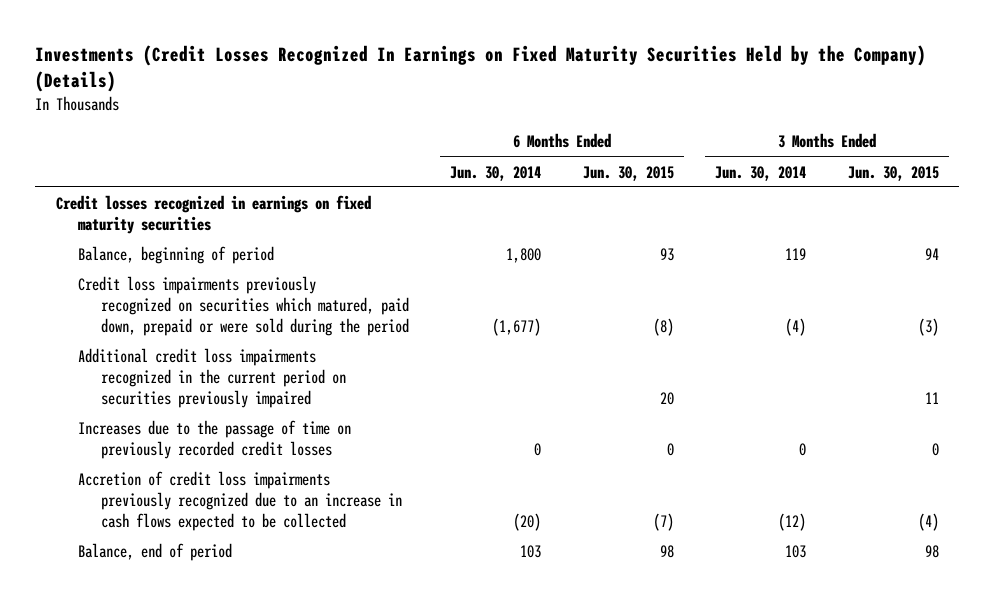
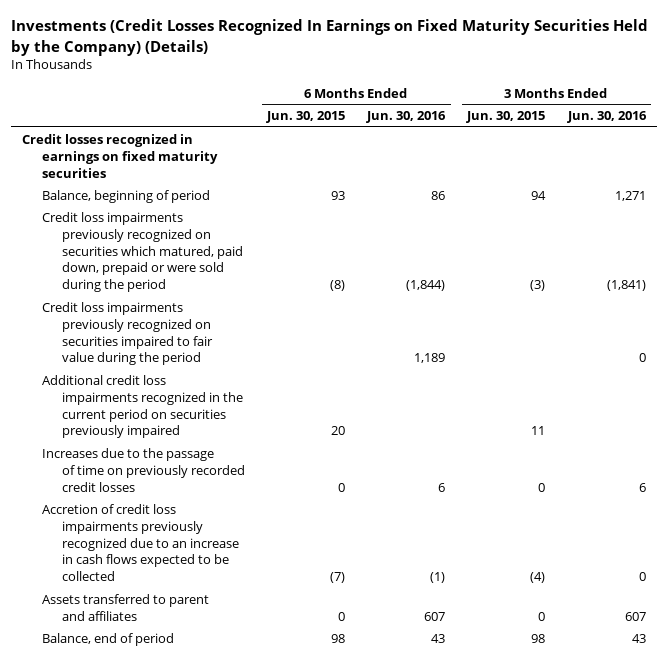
- | 6 Months Ended Jun. 30, 2014 | 6 Months Ended Jun. 30, 2015 | 3 Months Ended Jun. 30, 2014 | 3 Months Ended Jun. 30, 2015
+ | 6 Months Ended Jun. 30, 2015 | 6 Months Ended Jun. 30, 2016 | 3 Months Ended Jun. 30, 2015 | 3 Months Ended Jun. 30, 2016
+ Credit loss impairments previously recognized on securities impaired to fair value during the period | | 1,189 | | 0
+ Assets transferred to parent and affiliates | 0 | 607 | 0 | 607

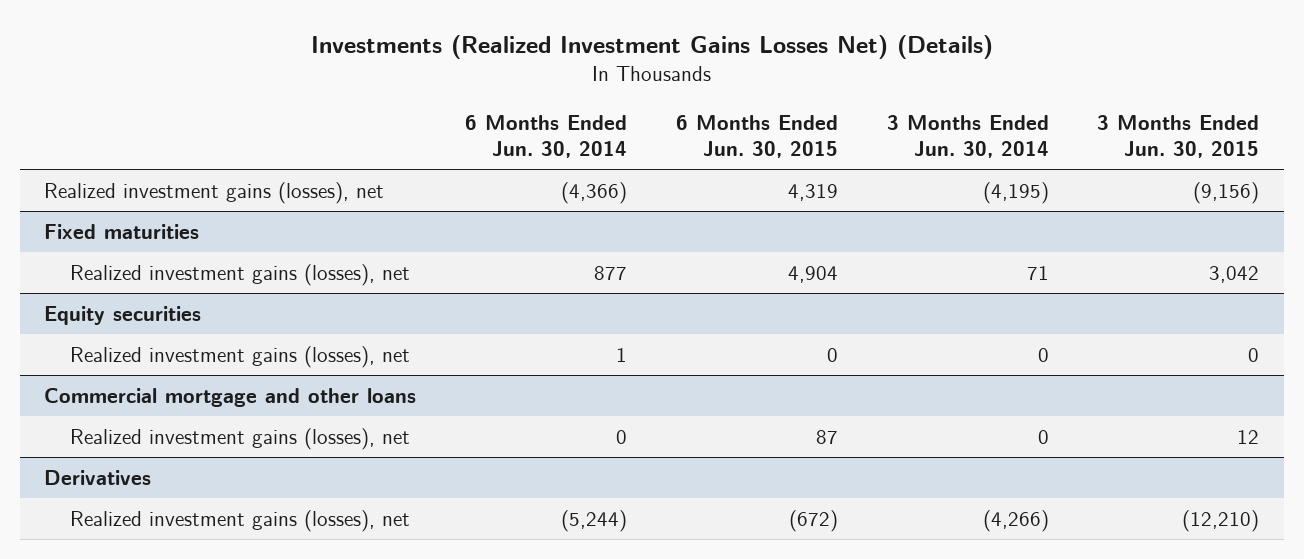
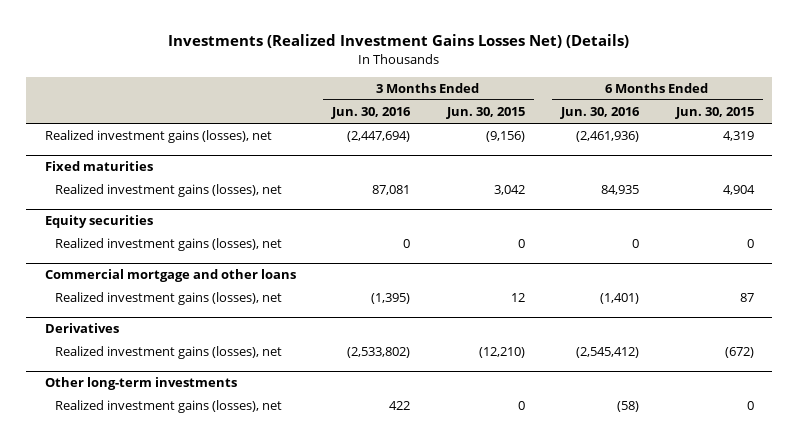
- | 6 Months Ended Jun. 30, 2014 | 6 Months Ended Jun. 30, 2015 | 3 Months Ended Jun. 30, 2014 | 3 Months Ended Jun. 30, 2015
+ | 3 Months Ended Jun. 30, 2016 | 3 Months Ended Jun. 30, 2015 | 6 Months Ended Jun. 30, 2016 | 6 Months Ended Jun. 30, 2015
+ Other long-term investments
+ Realized investment gains (losses), net | 422 | 0 | (58) | 0

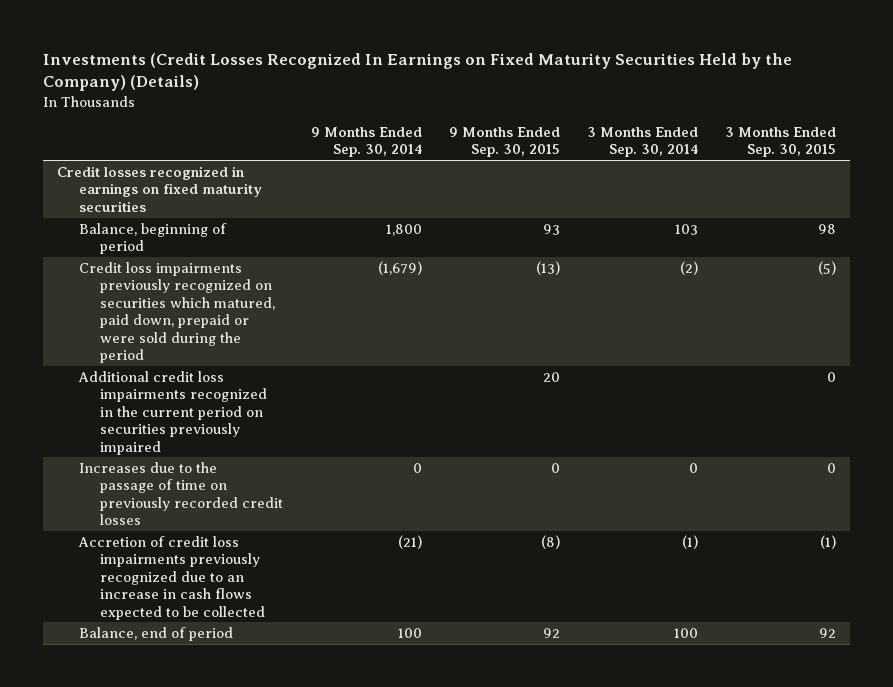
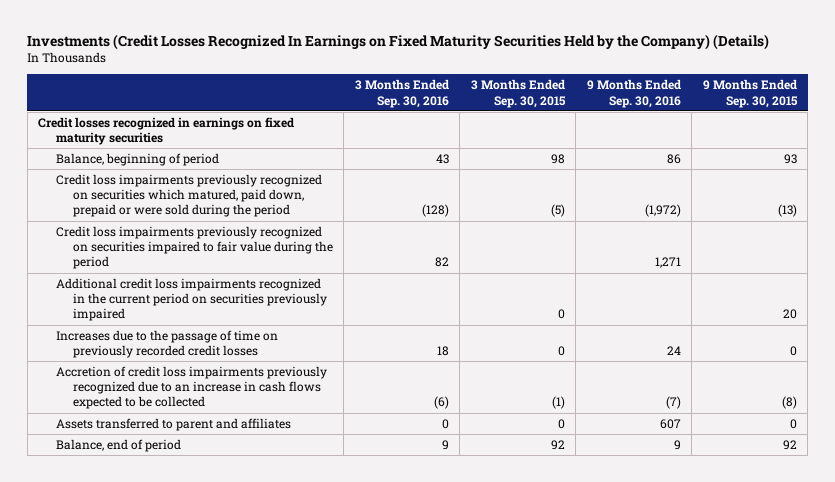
- | 9 Months Ended Sep. 30, 2014 | 9 Months Ended Sep. 30, 2015 | 3 Months Ended Sep. 30, 2014 | 3 Months Ended Sep. 30, 2015
+ | 3 Months Ended Sep. 30, 2016 | 3 Months Ended Sep. 30, 2015 | 9 Months Ended Sep. 30, 2016 | 9 Months Ended Sep. 30, 2015
+ Credit loss impairments previously recognized on securities impaired to fair value during the period | 82 | | 1,271 |
+ Assets transferred to parent and affiliates | 0 | 0 | 607 | 0

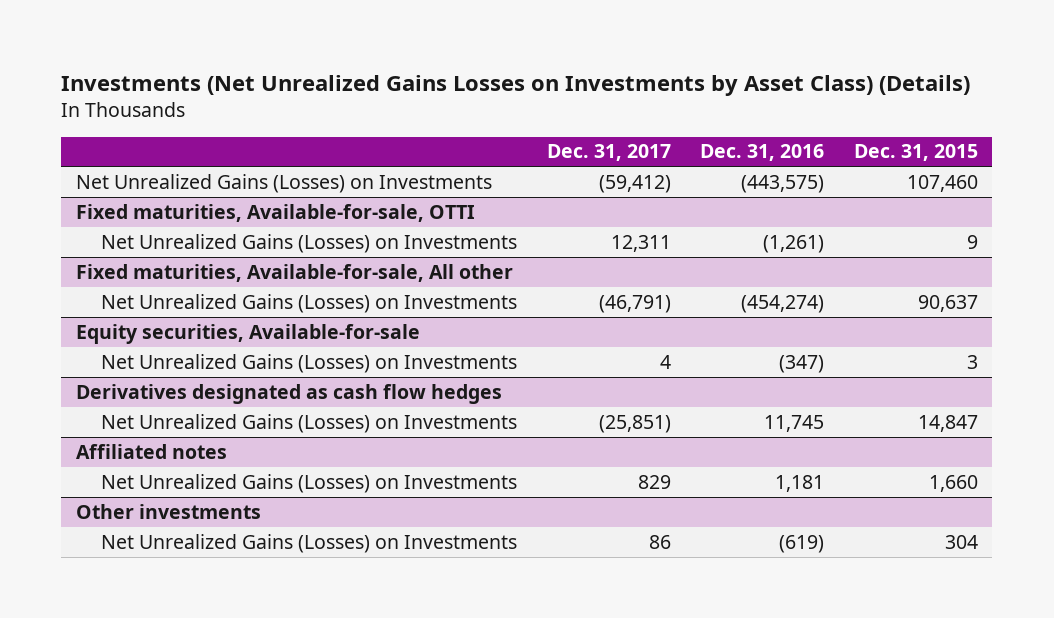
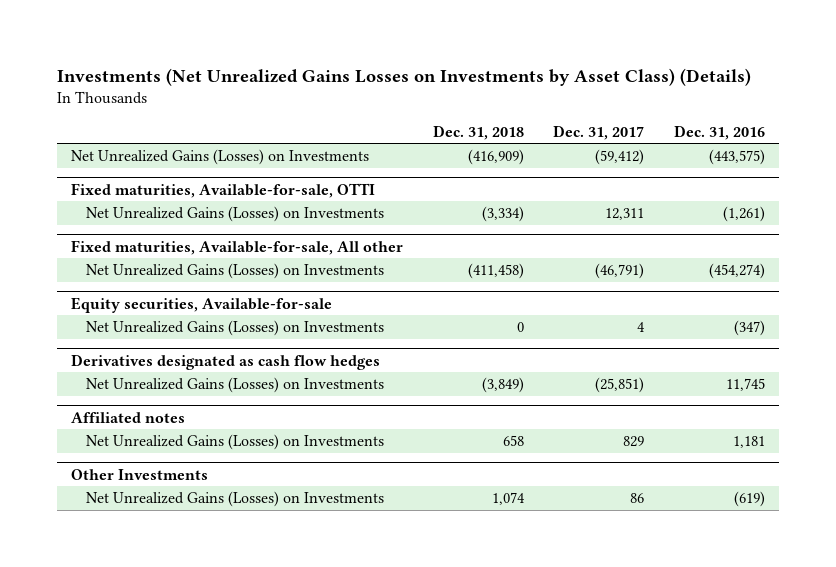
- | Dec. 31, 2017 | Dec. 31, 2016 | Dec. 31, 2015
+ | Dec. 31, 2018 | Dec. 31, 2017 | Dec. 31, 2016
- Other investments
+ Other Investments

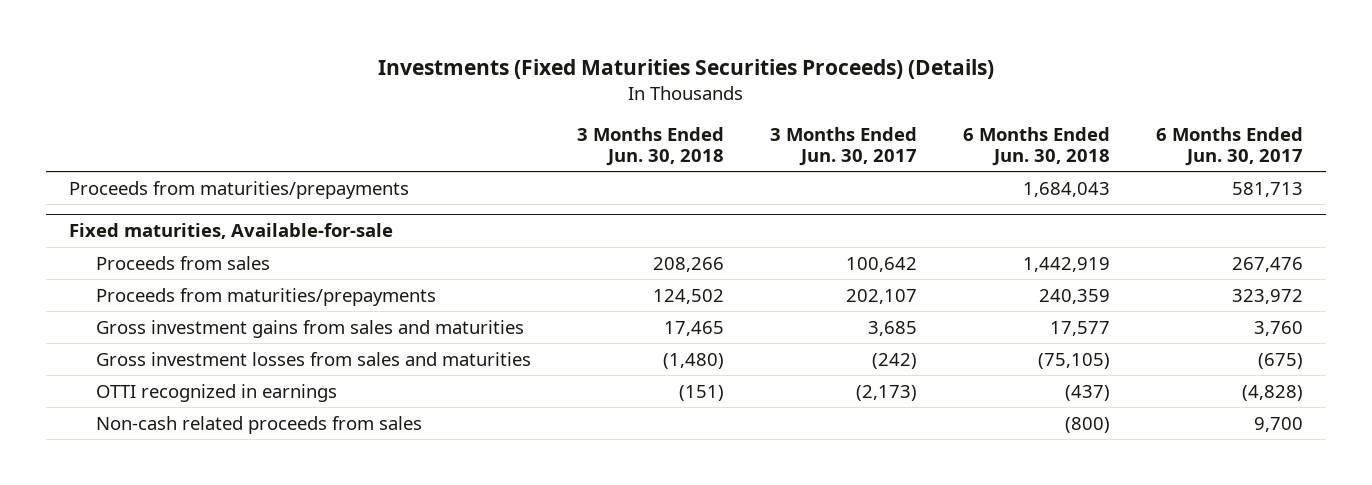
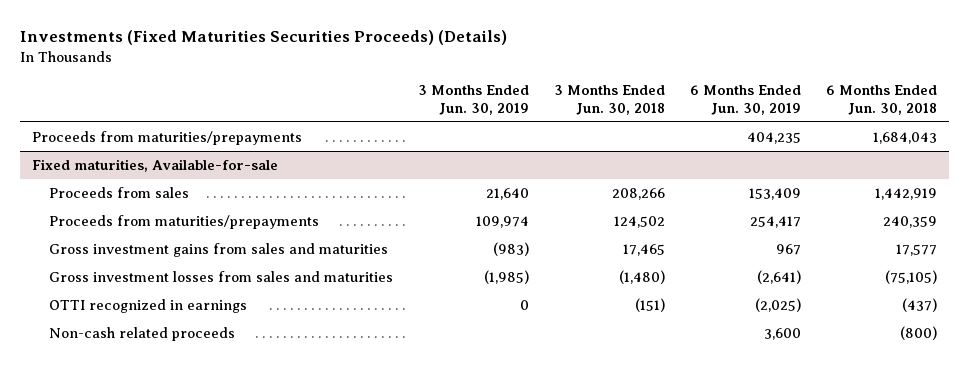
- | 3 Months Ended Jun. 30, 2018 | 3 Months Ended Jun. 30, 2017 | 6 Months Ended Jun. 30, 2018 | 6 Months Ended Jun. 30, 2017
+ | 3 Months Ended Jun. 30, 2019 | 3 Months Ended Jun. 30, 2018 | 6 Months Ended Jun. 30, 2019 | 6 Months Ended Jun. 30, 2018
@ Fixed maturities, Available-for-sale
- Non-cash related proceeds from sales | | | (800) | 9,700
+ Non-cash related proceeds | | | 3,600 | (800)

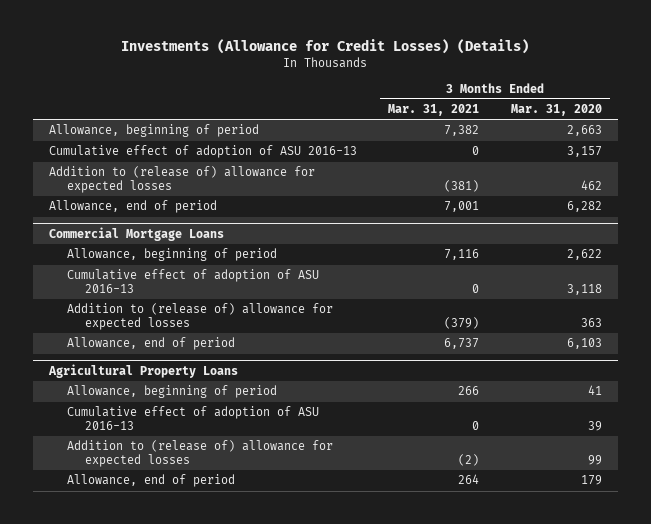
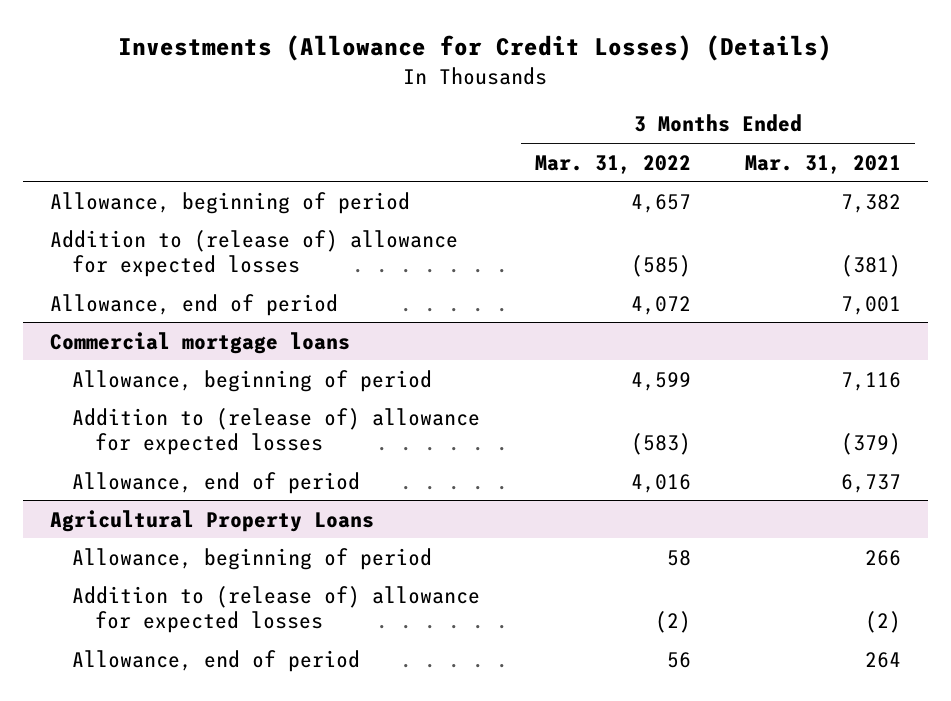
- | 3 Months Ended Mar. 31, 2021 | 3 Months Ended Mar. 31, 2020
+ | 3 Months Ended Mar. 31, 2022 | 3 Months Ended Mar. 31, 2021
- Cumulative effect of adoption of ASU 2016-13 | 0 | 3,157
- Commercial Mortgage Loans
+ Commercial mortgage loans
- Cumulative effect of adoption of ASU 2016-13 | 0 | 3,118
@ Agricultural Property Loans
- Cumulative effect of adoption of ASU 2016-13 | 0 | 39

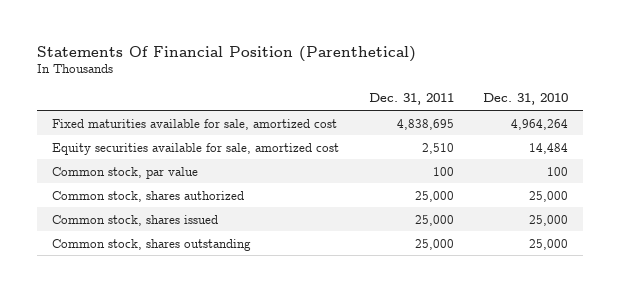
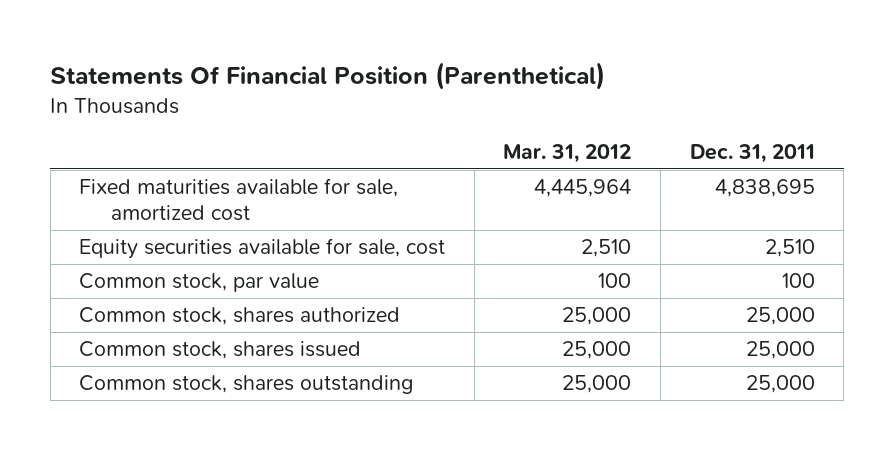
- | Dec. 31, 2011 | Dec. 31, 2010
+ | Mar. 31, 2012 | Dec. 31, 2011
- Equity securities available for sale, amortized cost | 2,510 | 14,484
+ Equity securities available for sale, cost | 2,510 | 2,510

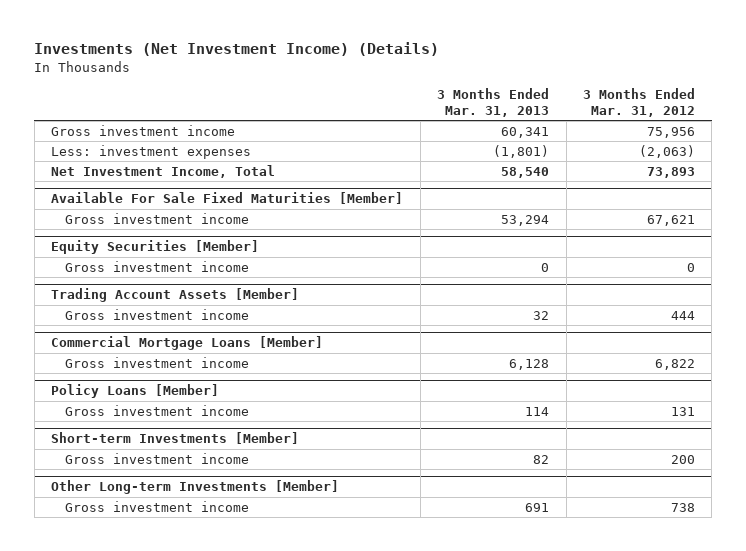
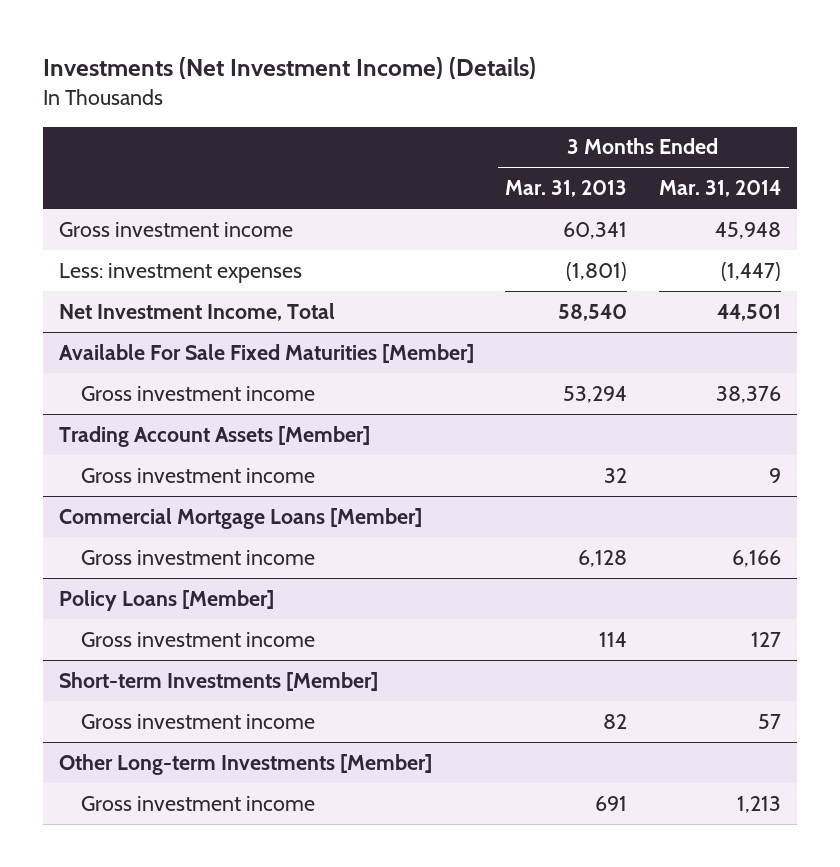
- | 3 Months Ended Mar. 31, 2013 | 3 Months Ended Mar. 31, 2012
+ | 3 Months Ended Mar. 31, 2013 | 3 Months Ended Mar. 31, 2014
- Equity Securities [Member]
- Gross investment income | 0 | 0

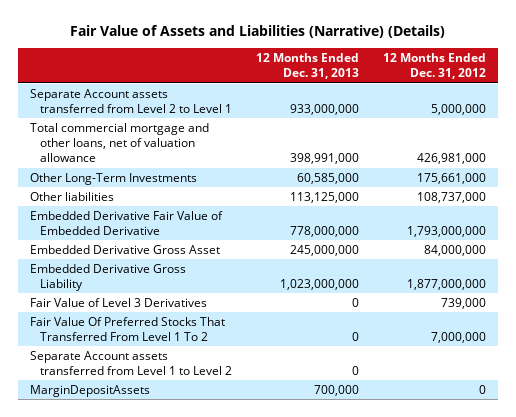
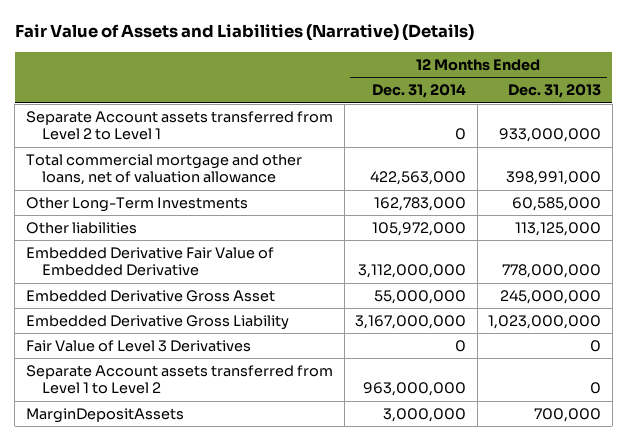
- | 12 Months Ended Dec. 31, 2013 | 12 Months Ended Dec. 31, 2012
+ | 12 Months Ended Dec. 31, 2014 | 12 Months Ended Dec. 31, 2013
- Fair Value Of Preferred Stocks That Transferred From Level 1 To 2 | 0 | 7,000,000

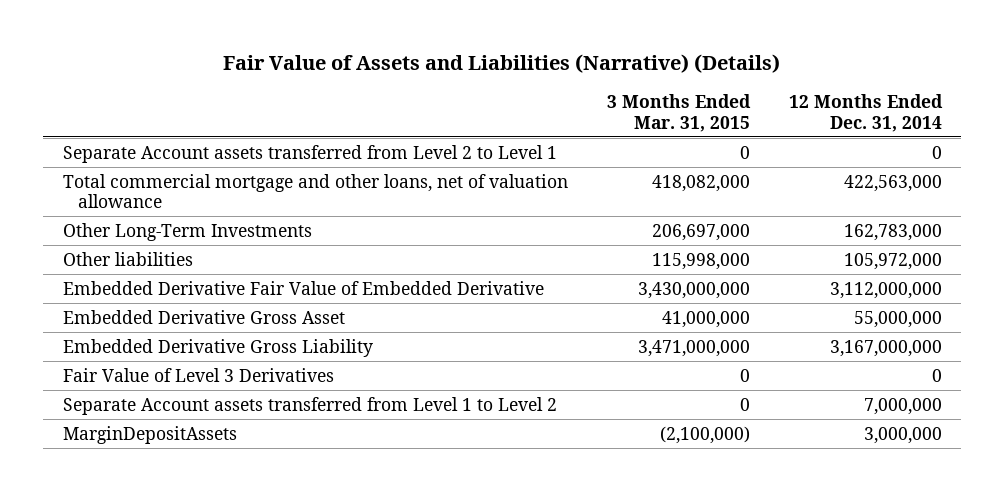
- | 12 Months Ended Dec. 31, 2014 | 12 Months Ended Dec. 31, 2013
+ | 3 Months Ended Mar. 31, 2015 | 12 Months Ended Dec. 31, 2014
- Separate Account assets transferred from Level 1 to Level 2 | 963,000,000 | 0
+ Separate Account assets transferred from Level 1 to Level 2 | 0 | 7,000,000

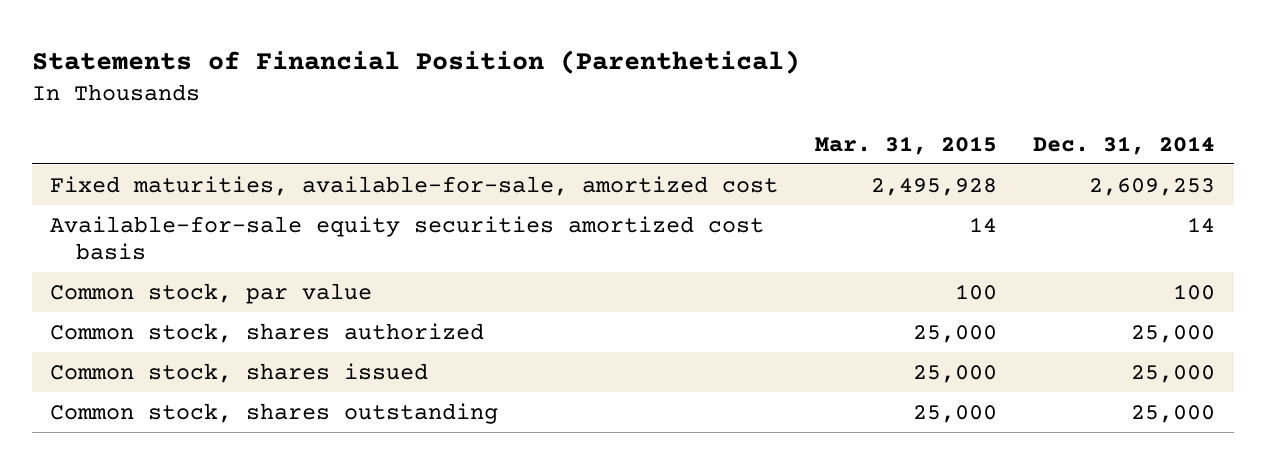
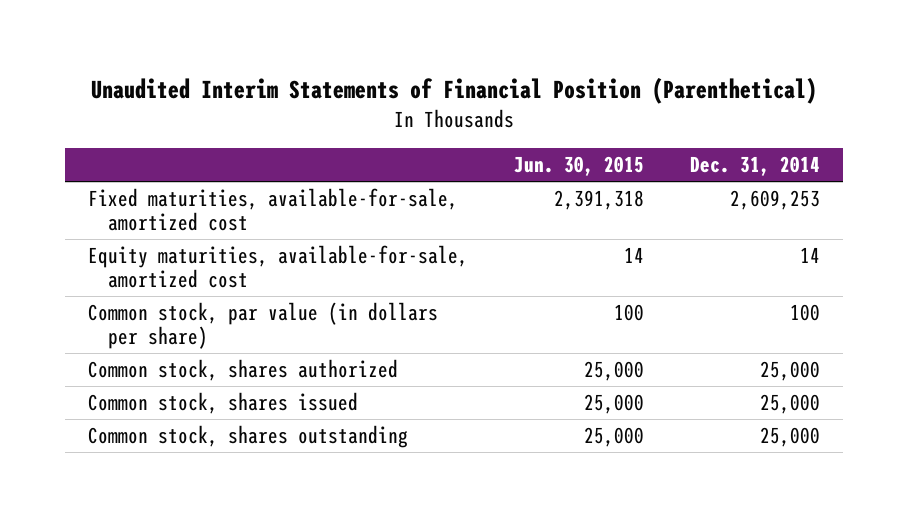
- Statements of Financial Position (Parenthetical)
+ Unaudited Interim Statements of Financial Position (Parenthetical)
- | Mar. 31, 2015 | Dec. 31, 2014
+ | Jun. 30, 2015 | Dec. 31, 2014
- Available-for-sale equity securities amortized cost basis | 14 | 14
- Common stock, par value | 100 | 100
+ Equity maturities, available-for-sale, amortized cost | 14 | 14
+ Common stock, par value (in dollars per share) | 100 | 100

